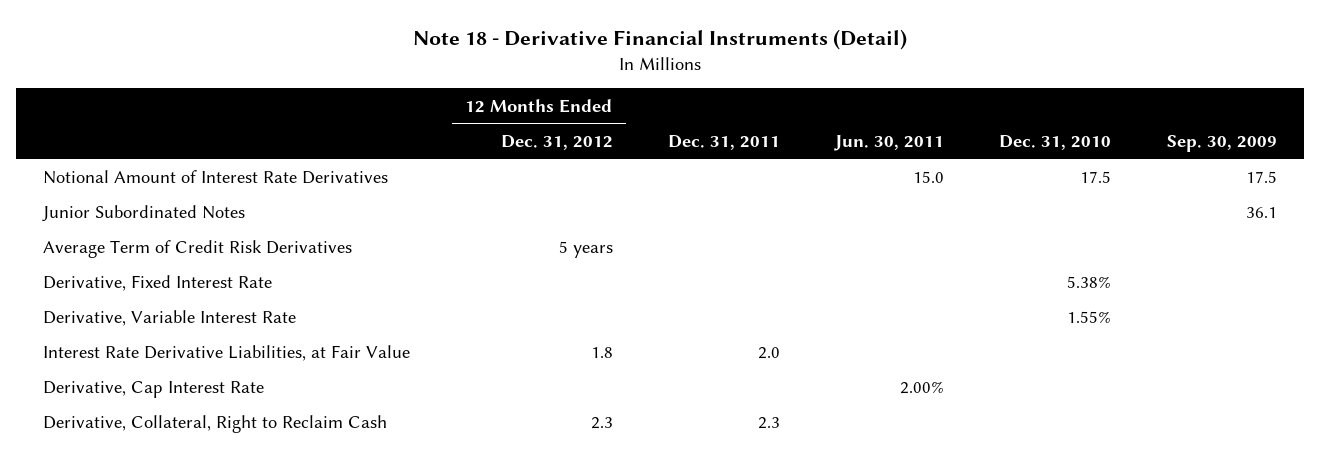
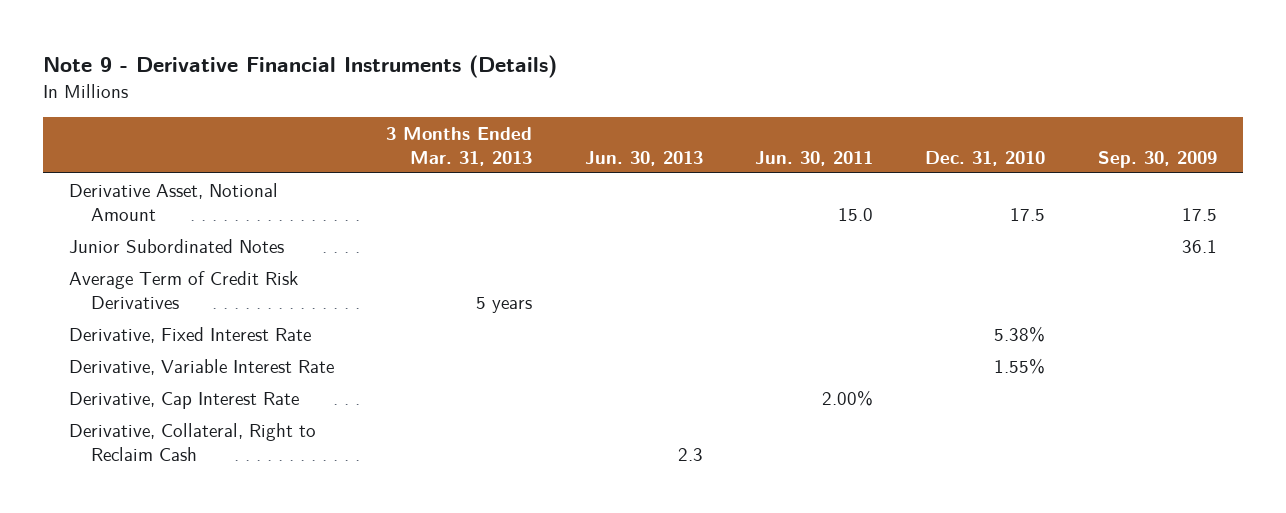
- Note 18 - Derivative Financial Instruments (Detail)
+ Note 9 - Derivative Financial Instruments (Details)
- | 12 Months Ended Dec. 31, 2012 | Dec. 31, 2011 | Jun. 30, 2011 | Dec. 31, 2010 | Sep. 30, 2009
+ | 3 Months Ended Mar. 31, 2013 | Jun. 30, 2013 | Jun. 30, 2011 | Dec. 31, 2010 | Sep. 30, 2009
- Notional Amount of Interest Rate Derivatives | | | 15.0 | 17.5 | 17.5
+ Derivative Asset, Notional Amount | | | 15.0 | 17.5 | 17.5
- Interest Rate Derivative Liabilities, at Fair Value | 1.8 | 2.0 | | |

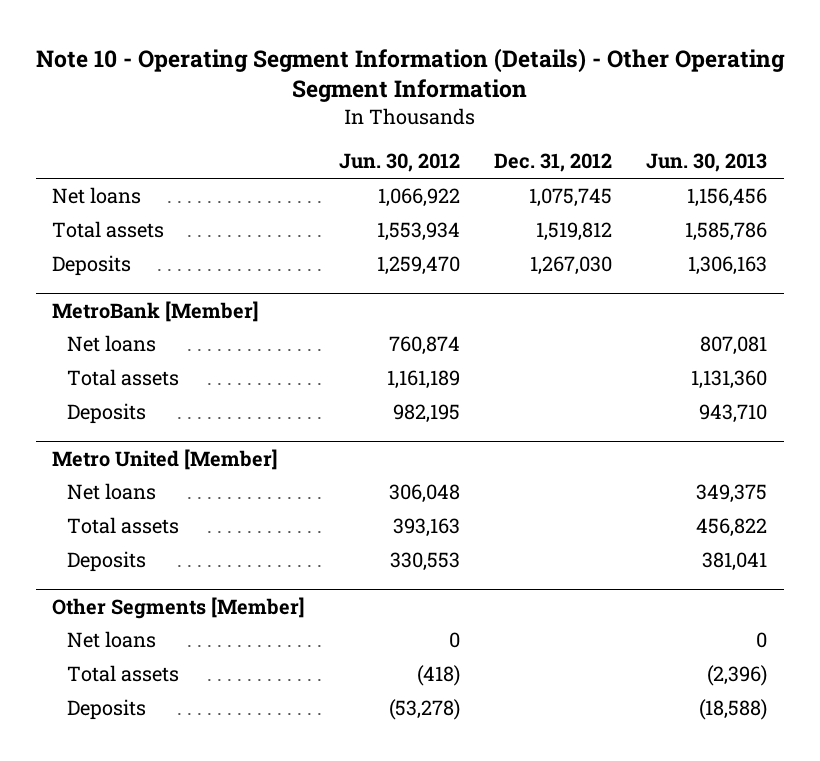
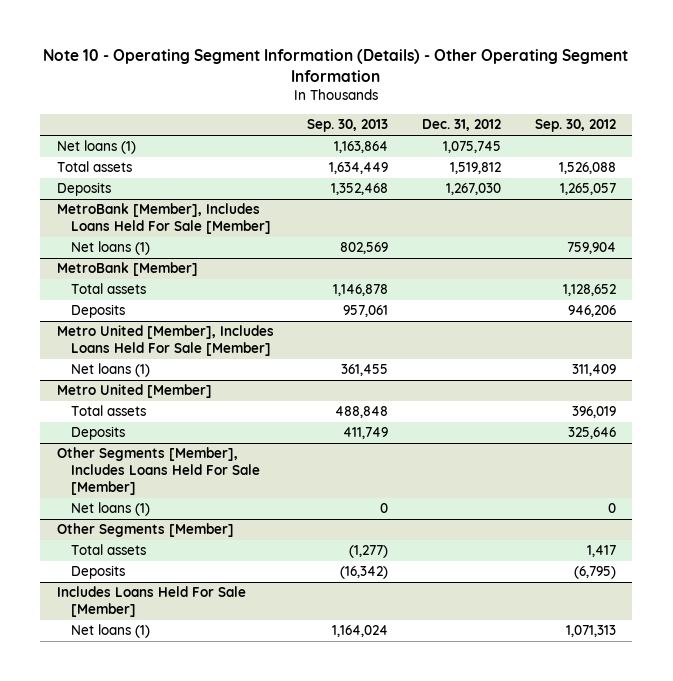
- | Jun. 30, 2012 | Dec. 31, 2012 | Jun. 30, 2013
+ | Sep. 30, 2013 | Dec. 31, 2012 | Sep. 30, 2012
- Net loans | 1,066,922 | 1,075,745 | 1,156,456
+ Net loans (1) | 1,163,864 | 1,075,745 |
+ MetroBank [Member], Includes Loans Held For Sale [Member]
+ Net loans (1) | 802,569 | | 759,904
@ MetroBank [Member]
- Net loans | 760,874 | | 807,081
+ Metro United [Member], Includes Loans Held For Sale [Member]
+ Net loans (1) | 361,455 | | 311,409
@ Metro United [Member]
- Net loans | 306,048 | | 349,375
+ Other Segments [Member], Includes Loans Held For Sale [Member]
+ Net loans (1) | 0 | | 0
@ Other Segments [Member]
- Net loans | 0 | | 0
+ Includes Loans Held For Sale [Member]
+ Net loans (1) | 1,164,024 | | 1,071,313

